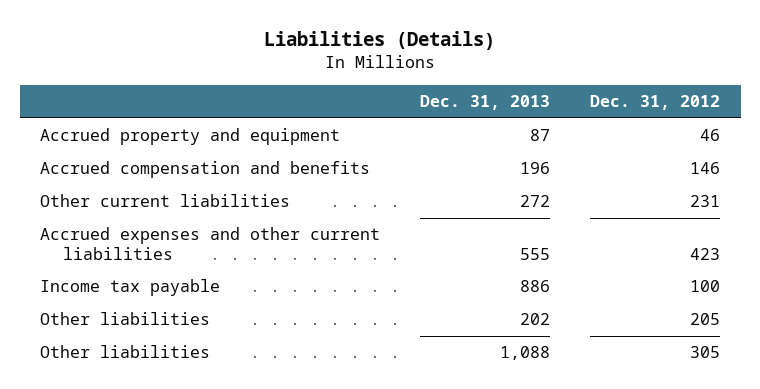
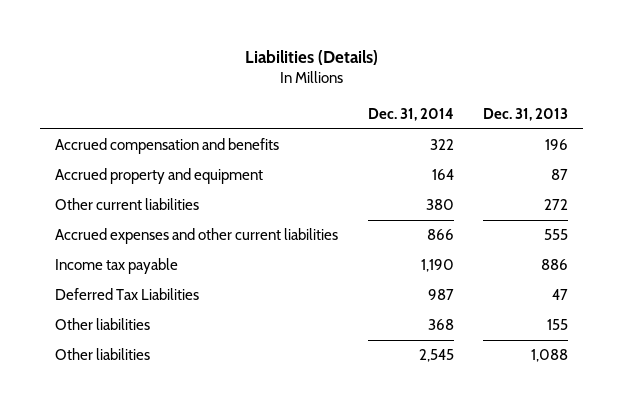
- | Dec. 31, 2013 | Dec. 31, 2012
+ | Dec. 31, 2014 | Dec. 31, 2013
moved down: Accrued property and equipment | 164 | 87
- Other liabilities | 202 | 205
+ Deferred Tax Liabilities | 987 | 47
+ Other liabilities | 368 | 155

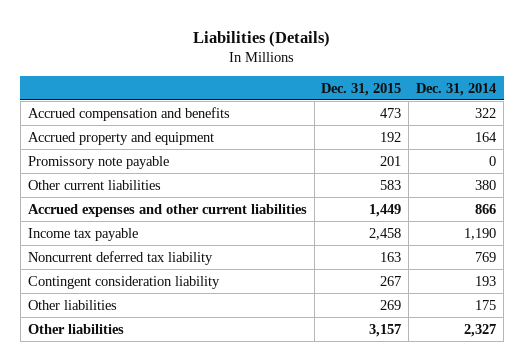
- | Dec. 31, 2014 | Dec. 31, 2013
+ | Dec. 31, 2015 | Dec. 31, 2014
+ Promissory note payable | 201 | 0
- Deferred Tax Liabilities | 987 | 47
- Other liabilities | 368 | 155
- Other liabilities | 2,545 | 1,088
+ Noncurrent deferred tax liability | 163 | 769
+ Contingent consideration liability | 267 | 193
+ Other liabilities | 269 | 175
+ Other liabilities | 3,157 | 2,327

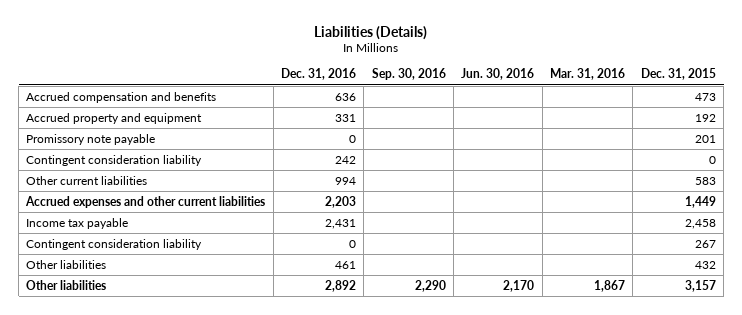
- | Dec. 31, 2015 | Dec. 31, 2014
+ | Dec. 31, 2016 | Sep. 30, 2016 | Jun. 30, 2016 | Mar. 31, 2016 | Dec. 31, 2015
+ Contingent consideration liability | 242 | | | | 0
- Noncurrent deferred tax liability | 163 | 769
- Other liabilities | 269 | 175
+ Other liabilities | 461 | | | | 432

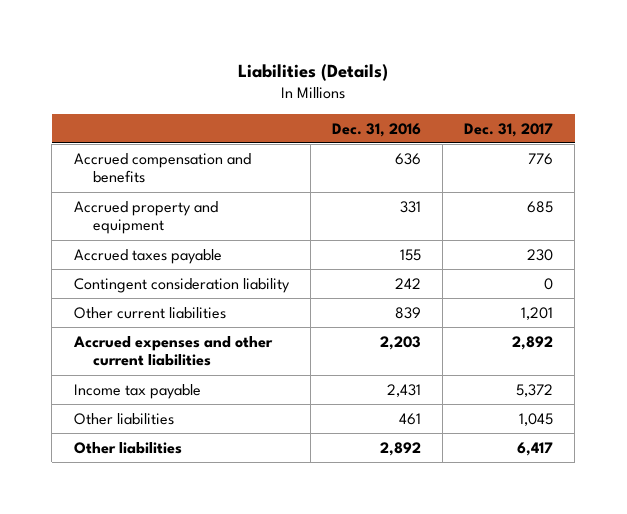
- | Dec. 31, 2016 | Sep. 30, 2016 | Jun. 30, 2016 | Mar. 31, 2016 | Dec. 31, 2015
+ | Dec. 31, 2016 | Dec. 31, 2017
- Promissory note payable | 0 | | | | 201
+ Accrued taxes payable | 155 | 230
- Other current liabilities | 994 | | | | 583
+ Other current liabilities | 839 | 1,201
- Contingent consideration liability | 0 | | | | 267

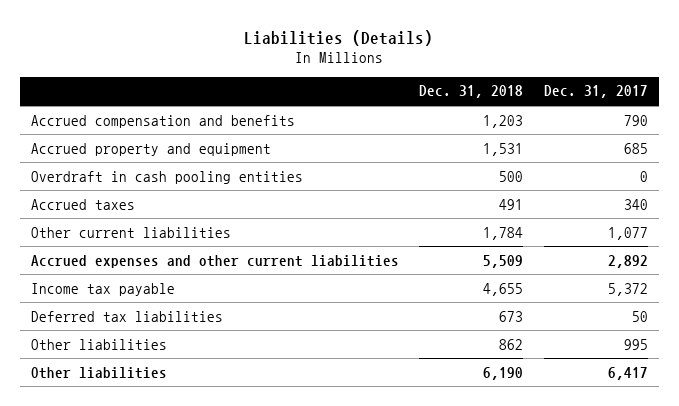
- | Dec. 31, 2016 | Dec. 31, 2017
+ | Dec. 31, 2018 | Dec. 31, 2017
- Accrued compensation and benefits | 636 | 776
+ Accrued compensation and benefits | 1,203 | 790
- Accrued taxes payable | 155 | 230
- Contingent consideration liability | 242 | 0
- Other current liabilities | 839 | 1,201
+ Overdraft in cash pooling entities | 500 | 0
+ Accrued taxes | 491 | 340
+ Other current liabilities | 1,784 | 1,077
- Other liabilities | 461 | 1,045
+ Deferred tax liabilities | 673 | 50
+ Other liabilities | 862 | 995

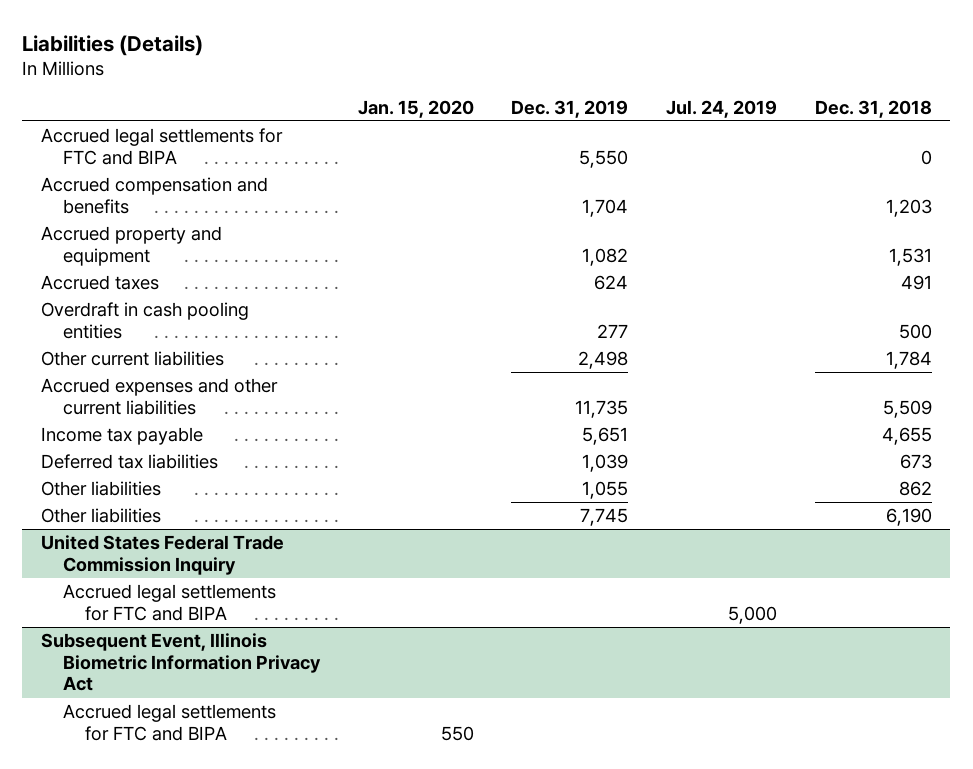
- | Dec. 31, 2018 | Dec. 31, 2017
+ | Jan. 15, 2020 | Dec. 31, 2019 | Jul. 24, 2019 | Dec. 31, 2018
+ Accrued legal settlements for FTC and BIPA | | 5,550 | | 0
moved down: Overdraft in cash pooling entities | | 277 | | 500
+ United States Federal Trade Commission Inquiry
+ Accrued legal settlements for FTC and BIPA | | | 5,000 |
+ Subsequent Event, Illinois Biometric Information Privacy Act
+ Accrued legal settlements for FTC and BIPA | 550 | | |

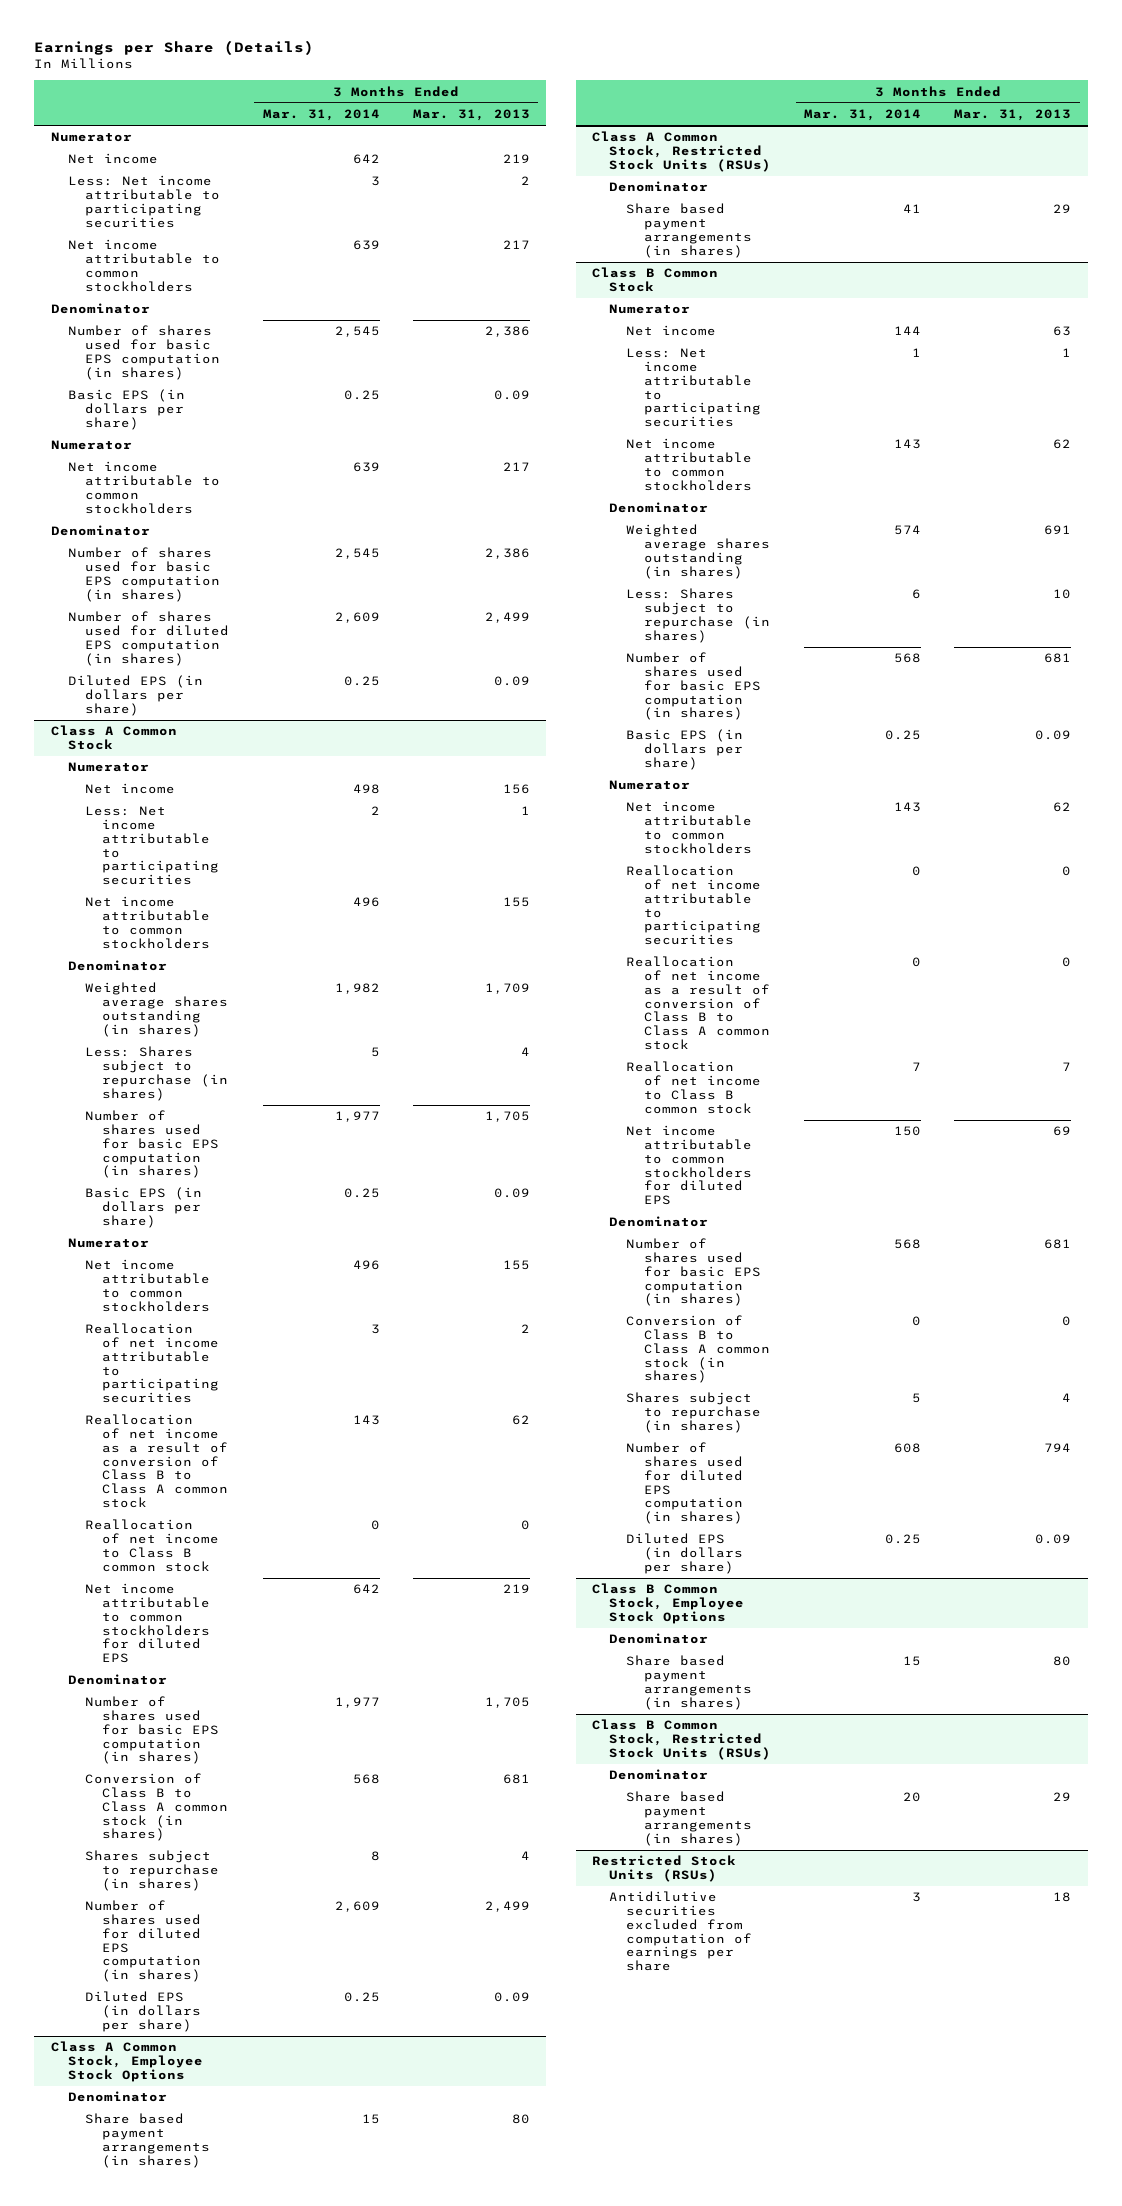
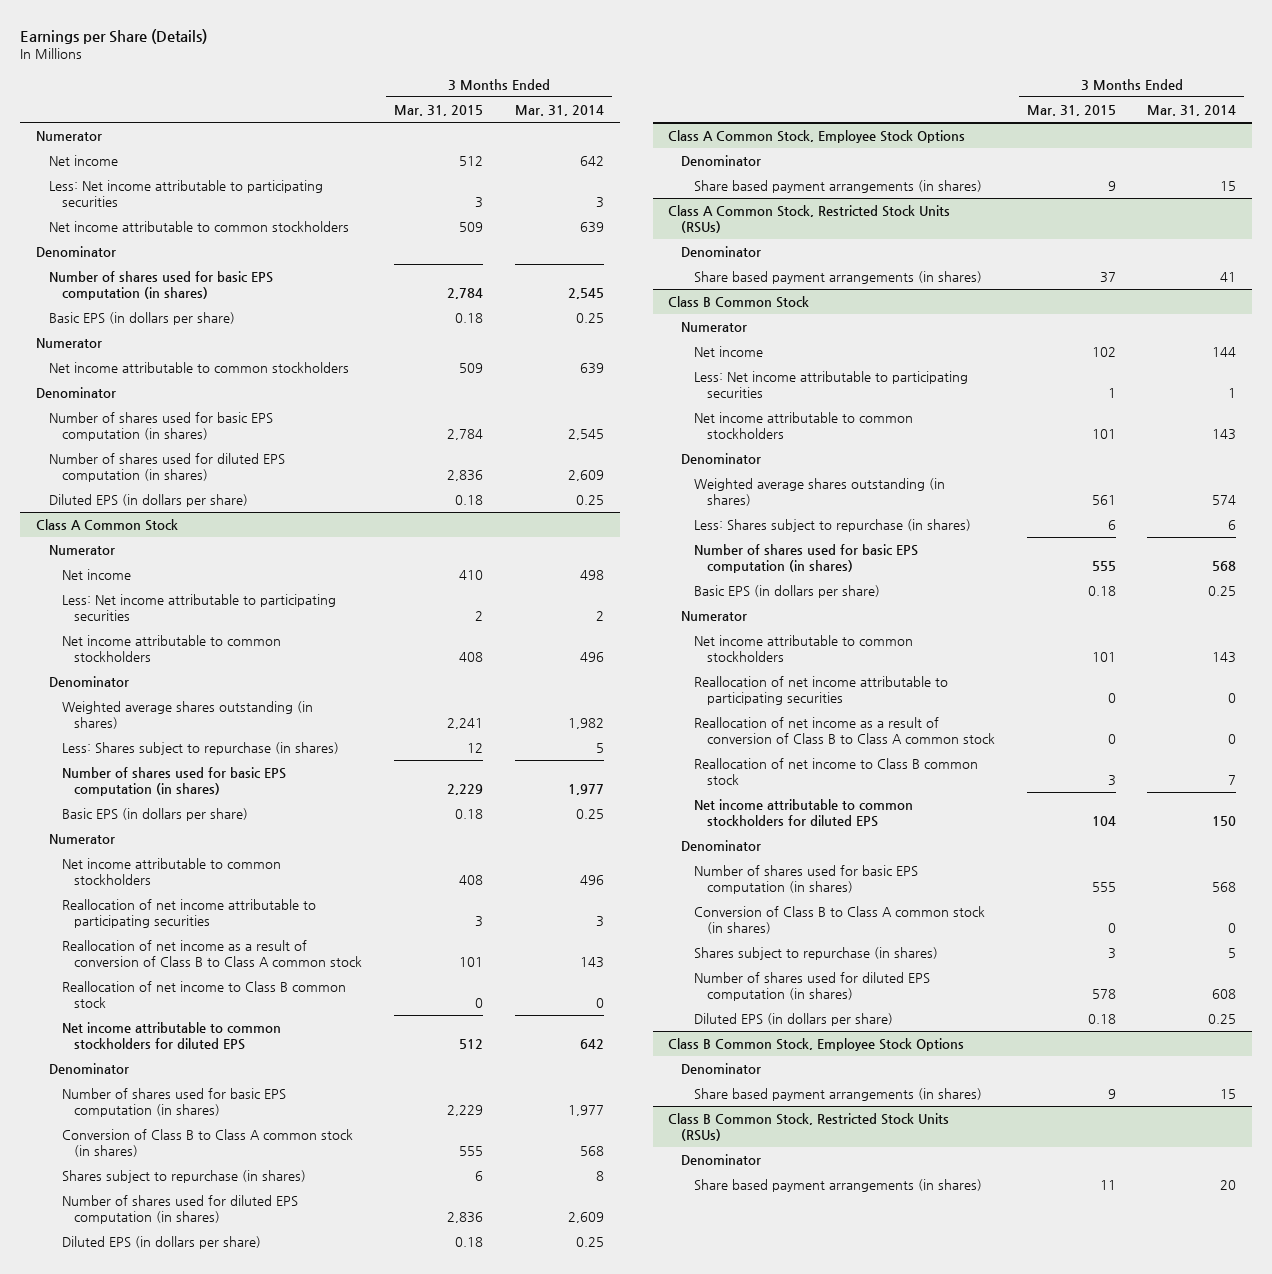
- | 3 Months Ended Mar. 31, 2014 | 3 Months Ended Mar. 31, 2013
+ | 3 Months Ended Mar. 31, 2015 | 3 Months Ended Mar. 31, 2014
- Restricted Stock Units (RSUs)
- Antidilutive securities excluded from computation of earnings per share | 3 | 18

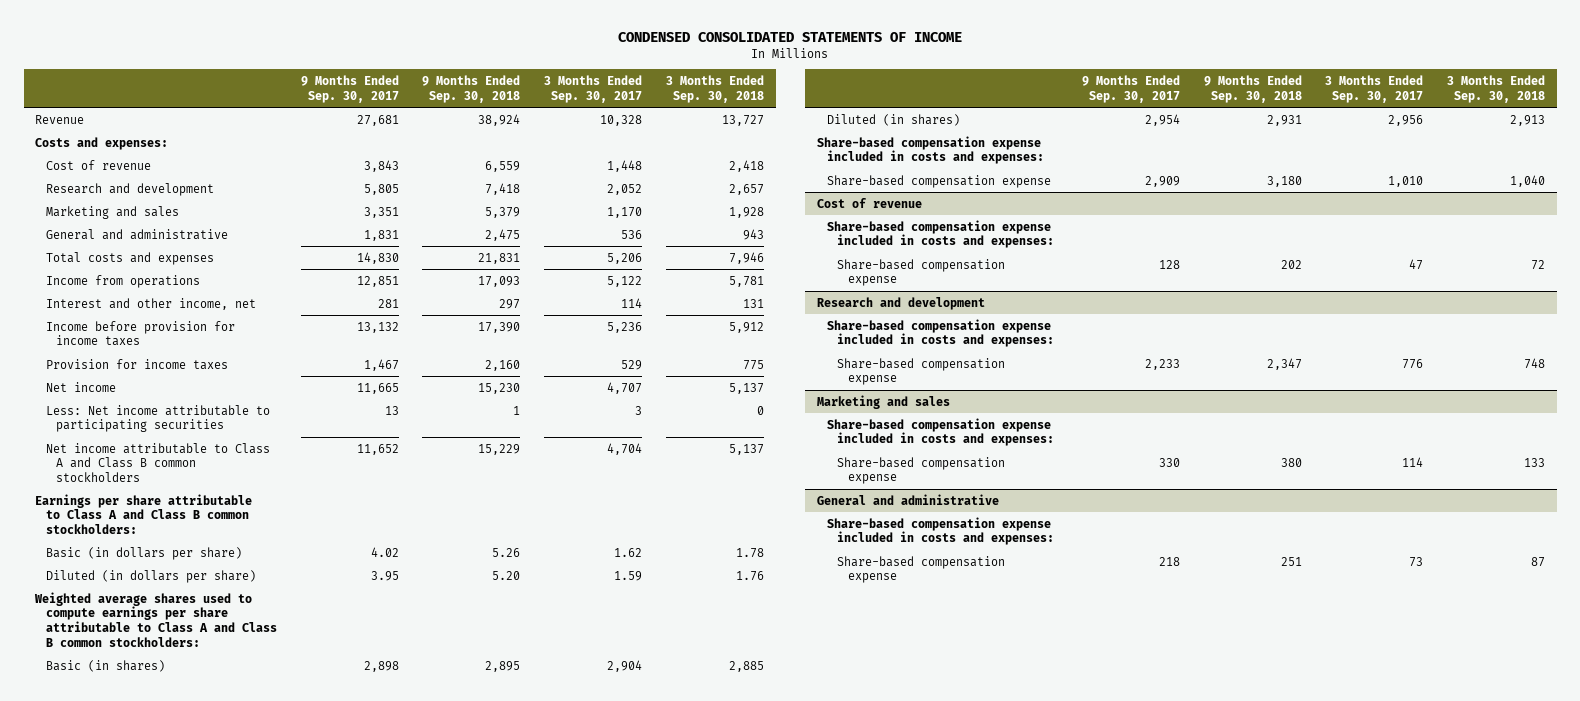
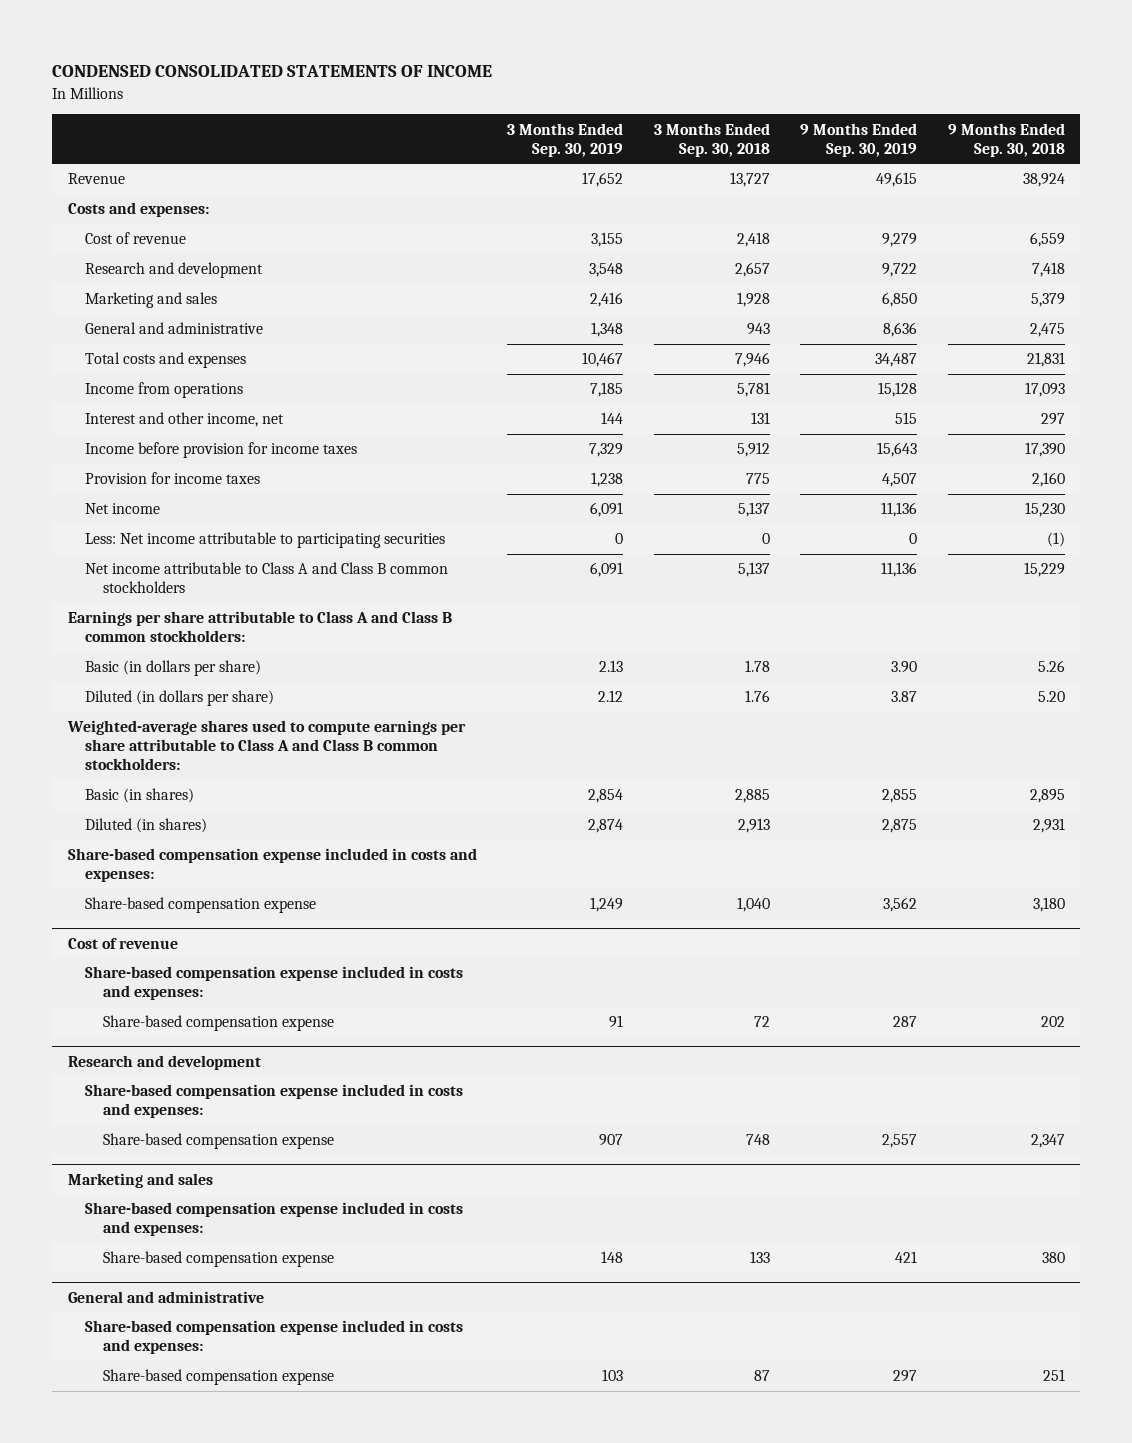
- | 9 Months Ended Sep. 30, 2017 | 9 Months Ended Sep. 30, 2018 | 3 Months Ended Sep. 30, 2017 | 3 Months Ended Sep. 30, 2018
+ | 3 Months Ended Sep. 30, 2019 | 3 Months Ended Sep. 30, 2018 | 9 Months Ended Sep. 30, 2019 | 9 Months Ended Sep. 30, 2018
- Less: Net income attributable to participating securities | 13 | 1 | 3 | 0
+ Less: Net income attributable to participating securities | 0 | 0 | 0 | (1)
- Weighted average shares used to compute earnings per share attributable to Class A and Class B common stockholders:
+ Weighted-average shares used to compute earnings per share attributable to Class A and Class B common stockholders:

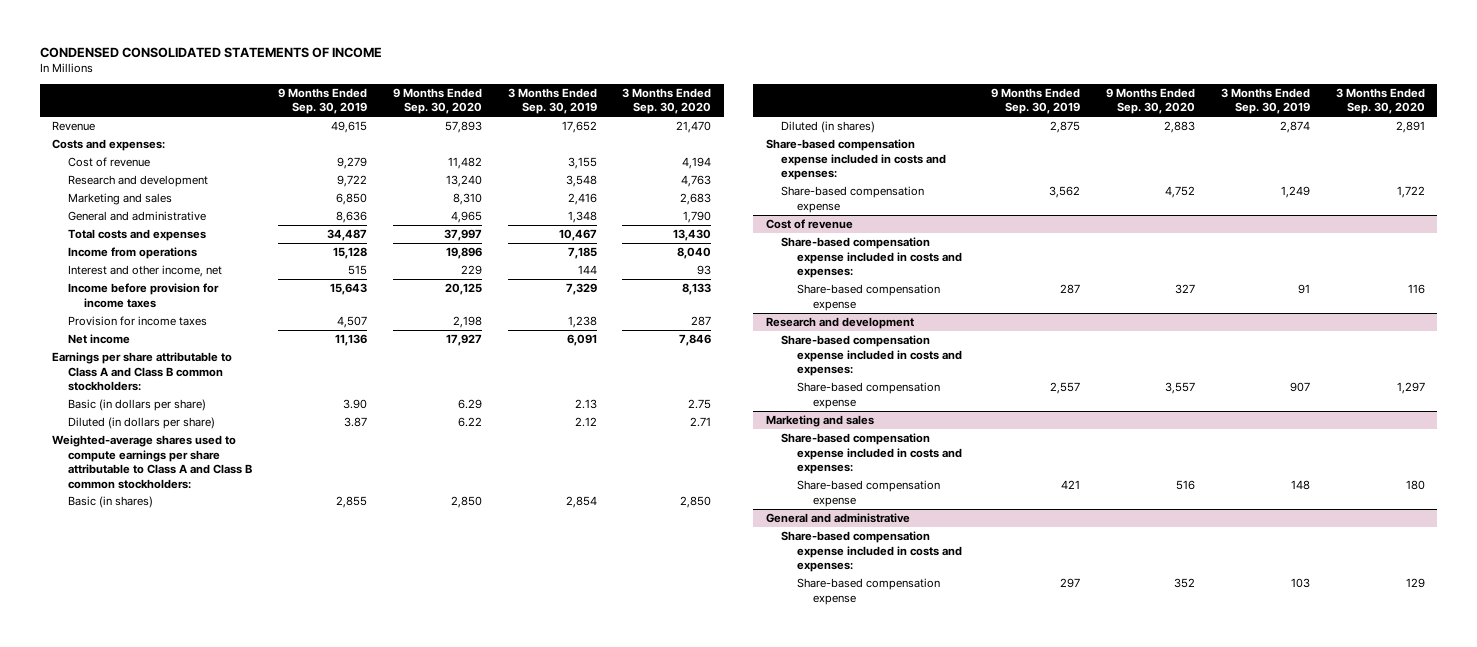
- | 3 Months Ended Sep. 30, 2019 | 3 Months Ended Sep. 30, 2018 | 9 Months Ended Sep. 30, 2019 | 9 Months Ended Sep. 30, 2018
+ | 9 Months Ended Sep. 30, 2019 | 9 Months Ended Sep. 30, 2020 | 3 Months Ended Sep. 30, 2019 | 3 Months Ended Sep. 30, 2020
- Less: Net income attributable to participating securities | 0 | 0 | 0 | (1)
- Net income attributable to Class A and Class B common stockholders | 6,091 | 5,137 | 11,136 | 15,229

